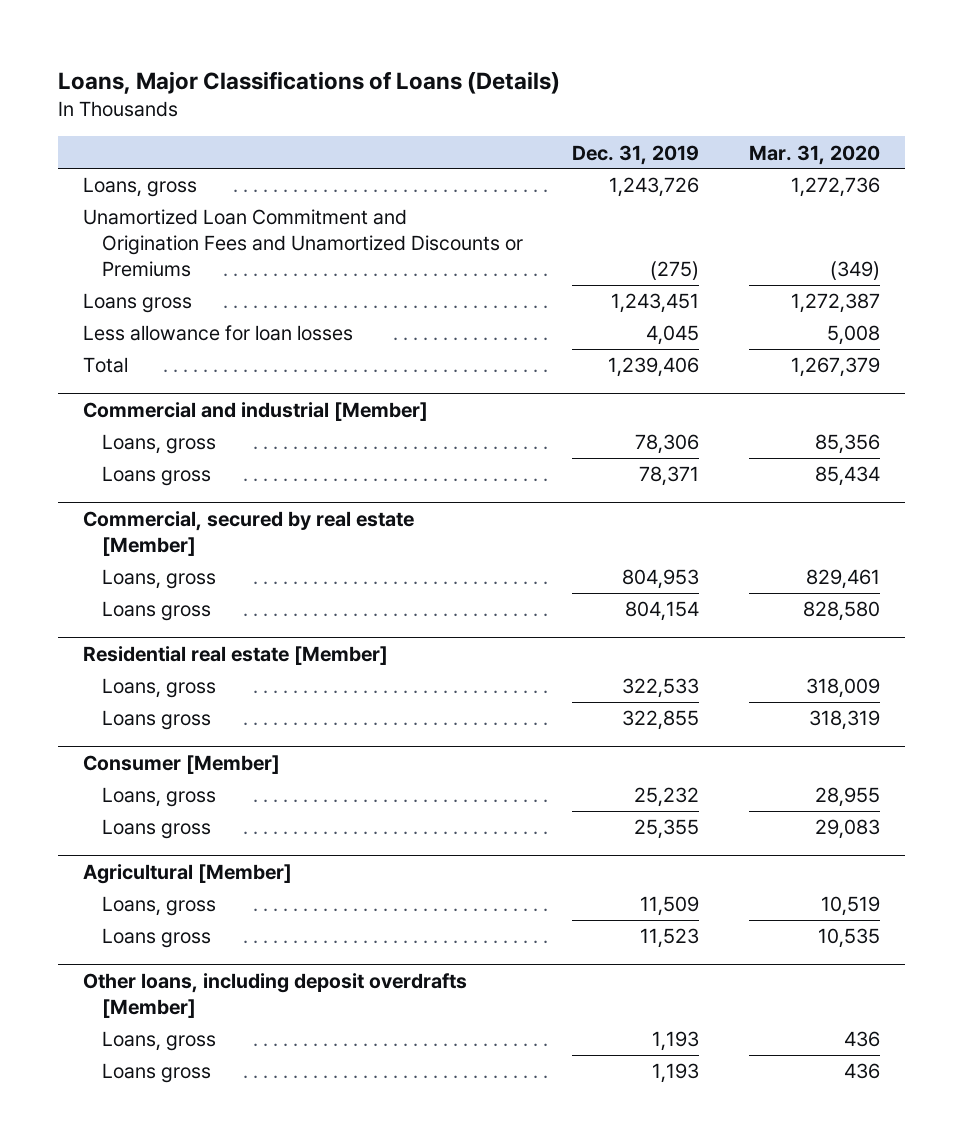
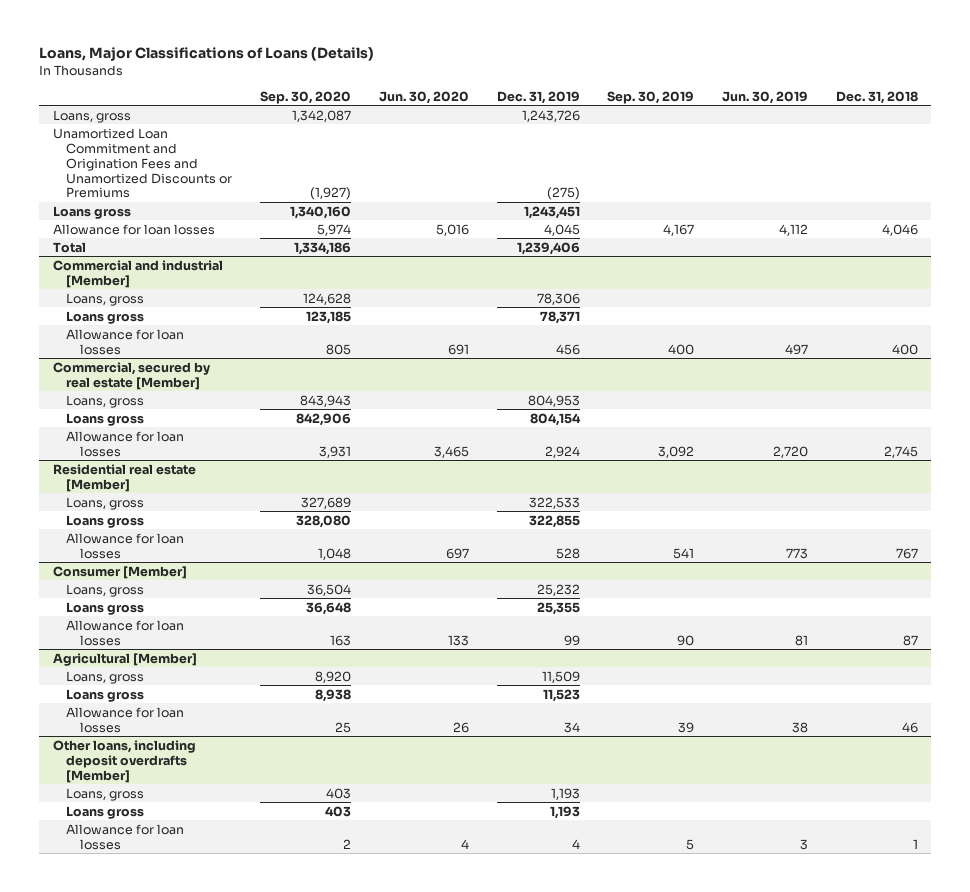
- | Dec. 31, 2019 | Mar. 31, 2020
+ | Sep. 30, 2020 | Jun. 30, 2020 | Dec. 31, 2019 | Sep. 30, 2019 | Jun. 30, 2019 | Dec. 31, 2018
- Less allowance for loan losses | 4,045 | 5,008
+ Allowance for loan losses | 5,974 | 5,016 | 4,045 | 4,167 | 4,112 | 4,046
@ Commercial and industrial [Member]
+ Allowance for loan losses | 805 | 691 | 456 | 400 | 497 | 400
@ Commercial, secured by real estate [Member]
+ Allowance for loan losses | 3,931 | 3,465 | 2,924 | 3,092 | 2,720 | 2,745
@ Residential real estate [Member]
+ Allowance for loan losses | 1,048 | 697 | 528 | 541 | 773 | 767
@ Consumer [Member]
+ Allowance for loan losses | 163 | 133 | 99 | 90 | 81 | 87
@ Agricultural [Member]
+ Allowance for loan losses | 25 | 26 | 34 | 39 | 38 | 46
@ Other loans, including deposit overdrafts [Member]
+ Allowance for loan losses | 2 | 4 | 4 | 5 | 3 | 1

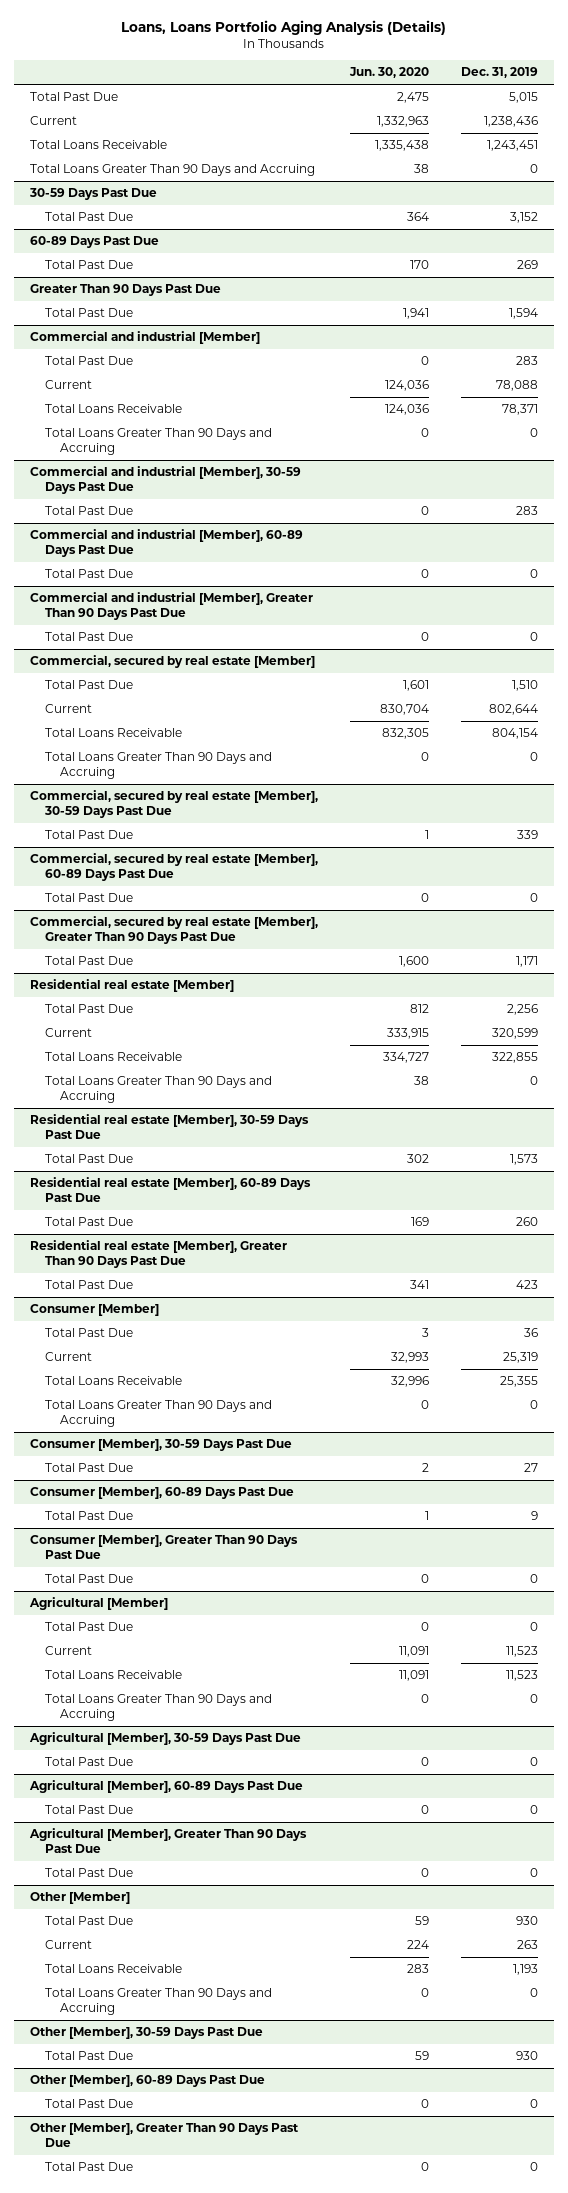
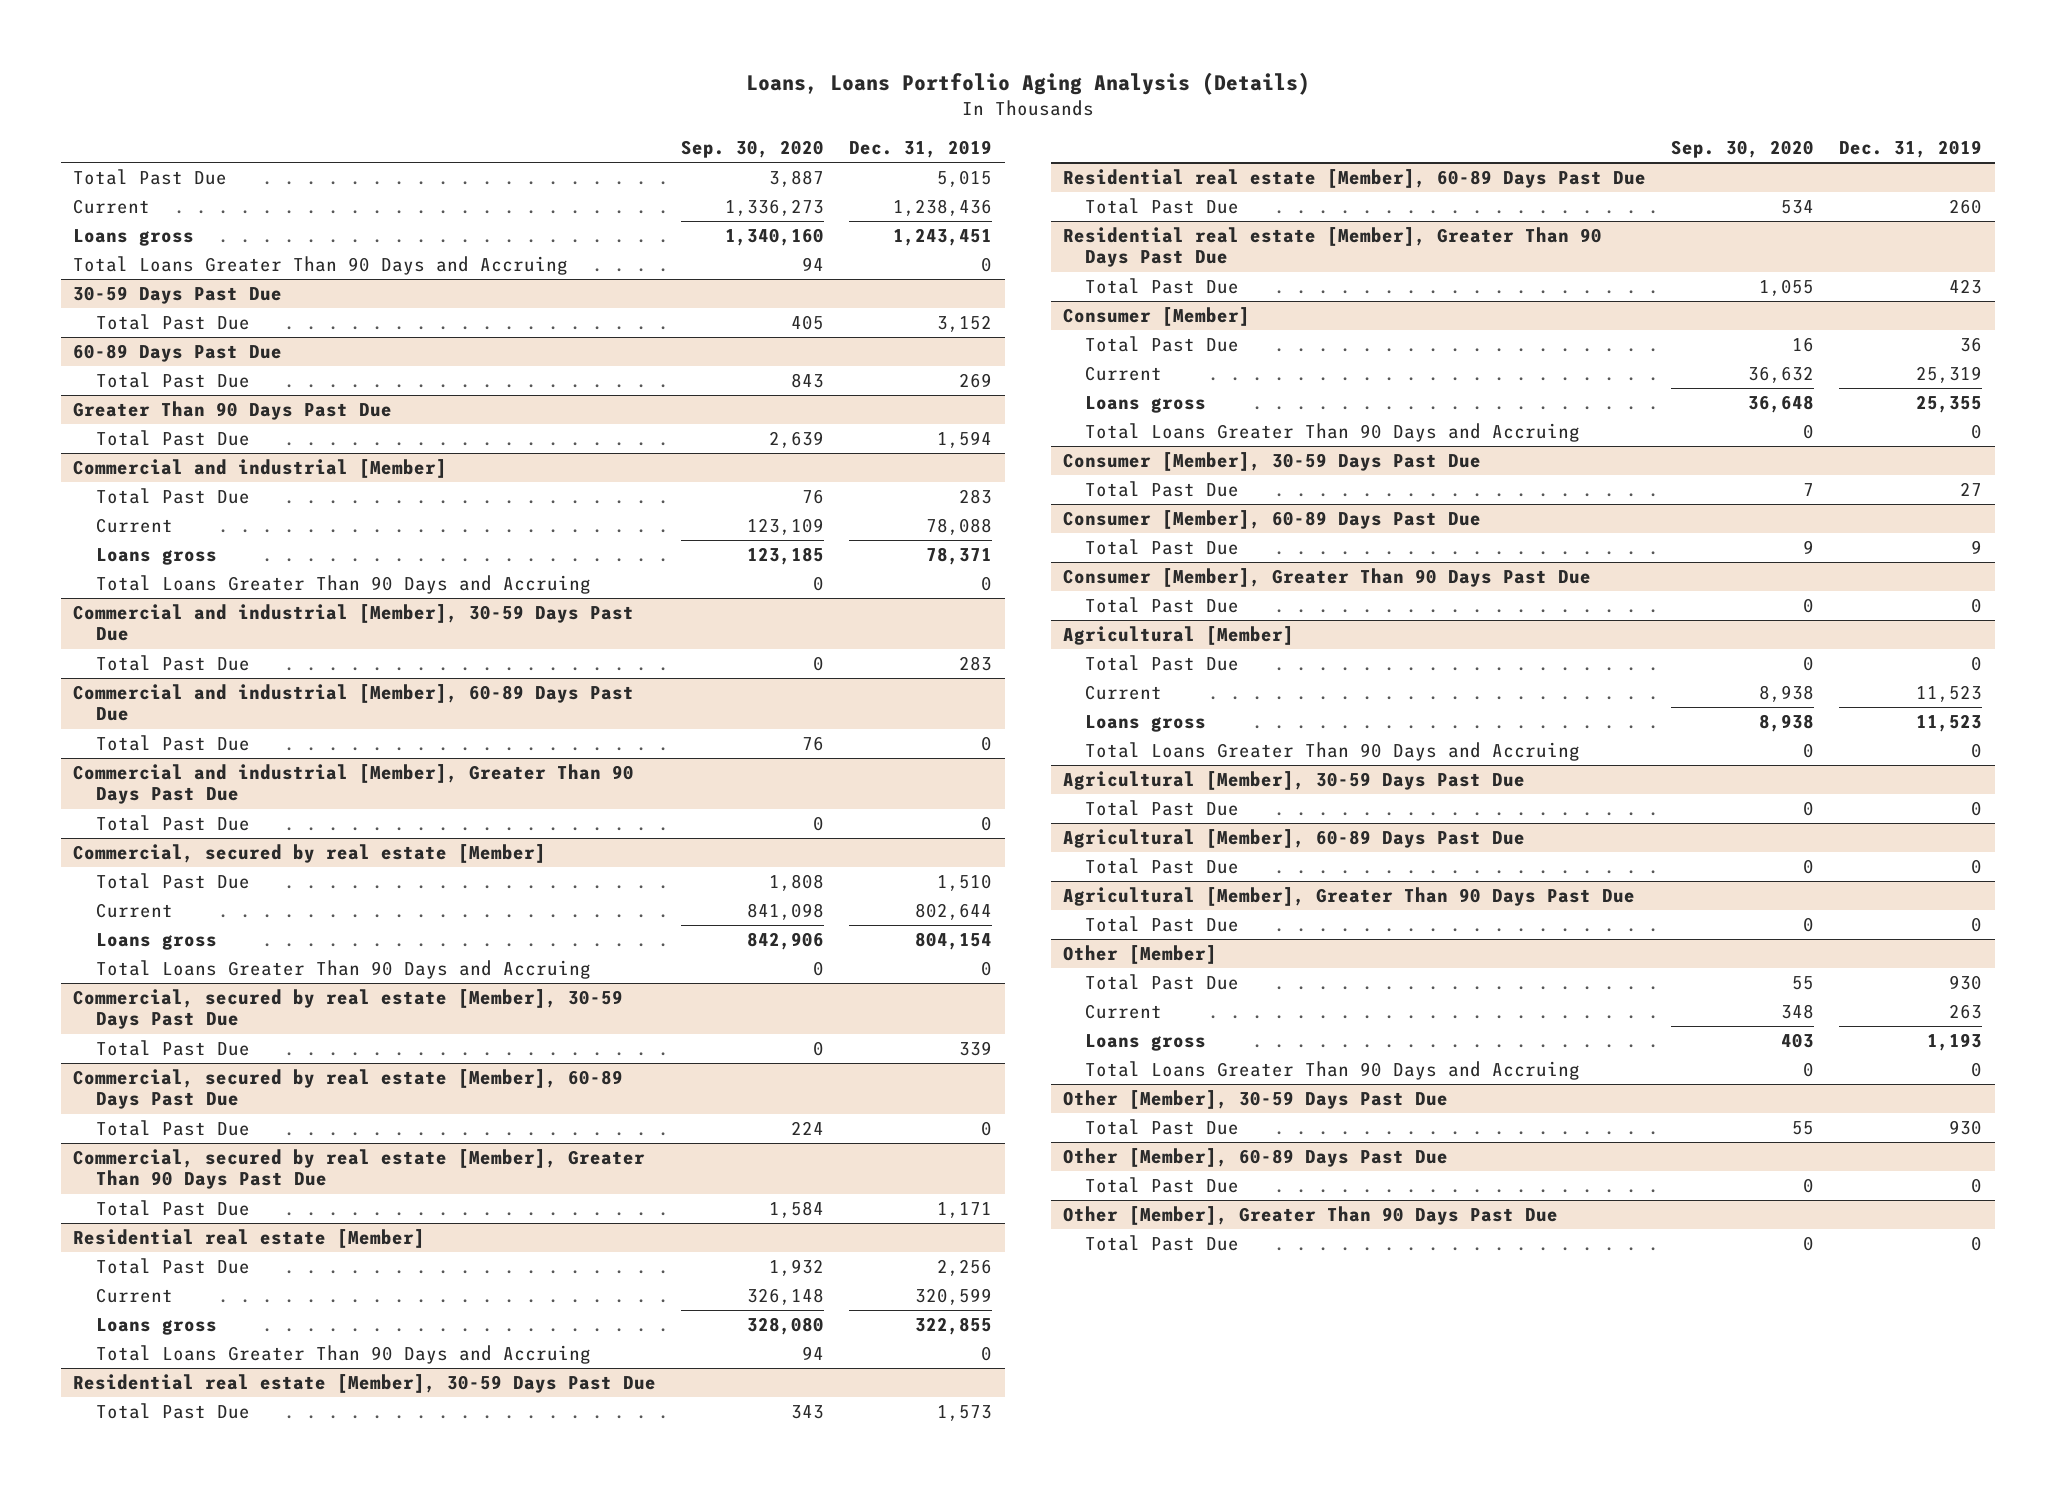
- | Jun. 30, 2020 | Dec. 31, 2019
+ | Sep. 30, 2020 | Dec. 31, 2019
- Total Loans Receivable | 1,335,438 | 1,243,451
+ Loans gross | 1,340,160 | 1,243,451
@ Commercial and industrial [Member]
- Total Loans Receivable | 124,036 | 78,371
+ Loans gross | 123,185 | 78,371
@ Commercial, secured by real estate [Member]
- Total Loans Receivable | 832,305 | 804,154
+ Loans gross | 842,906 | 804,154
@ Residential real estate [Member]
- Total Loans Receivable | 334,727 | 322,855
+ Loans gross | 328,080 | 322,855
@ Consumer [Member]
- Total Loans Receivable | 32,996 | 25,355
+ Loans gross | 36,648 | 25,355
@ Agricultural [Member]
- Total Loans Receivable | 11,091 | 11,523
+ Loans gross | 8,938 | 11,523
@ Other [Member]
- Total Loans Receivable | 283 | 1,193
+ Loans gross | 403 | 1,193

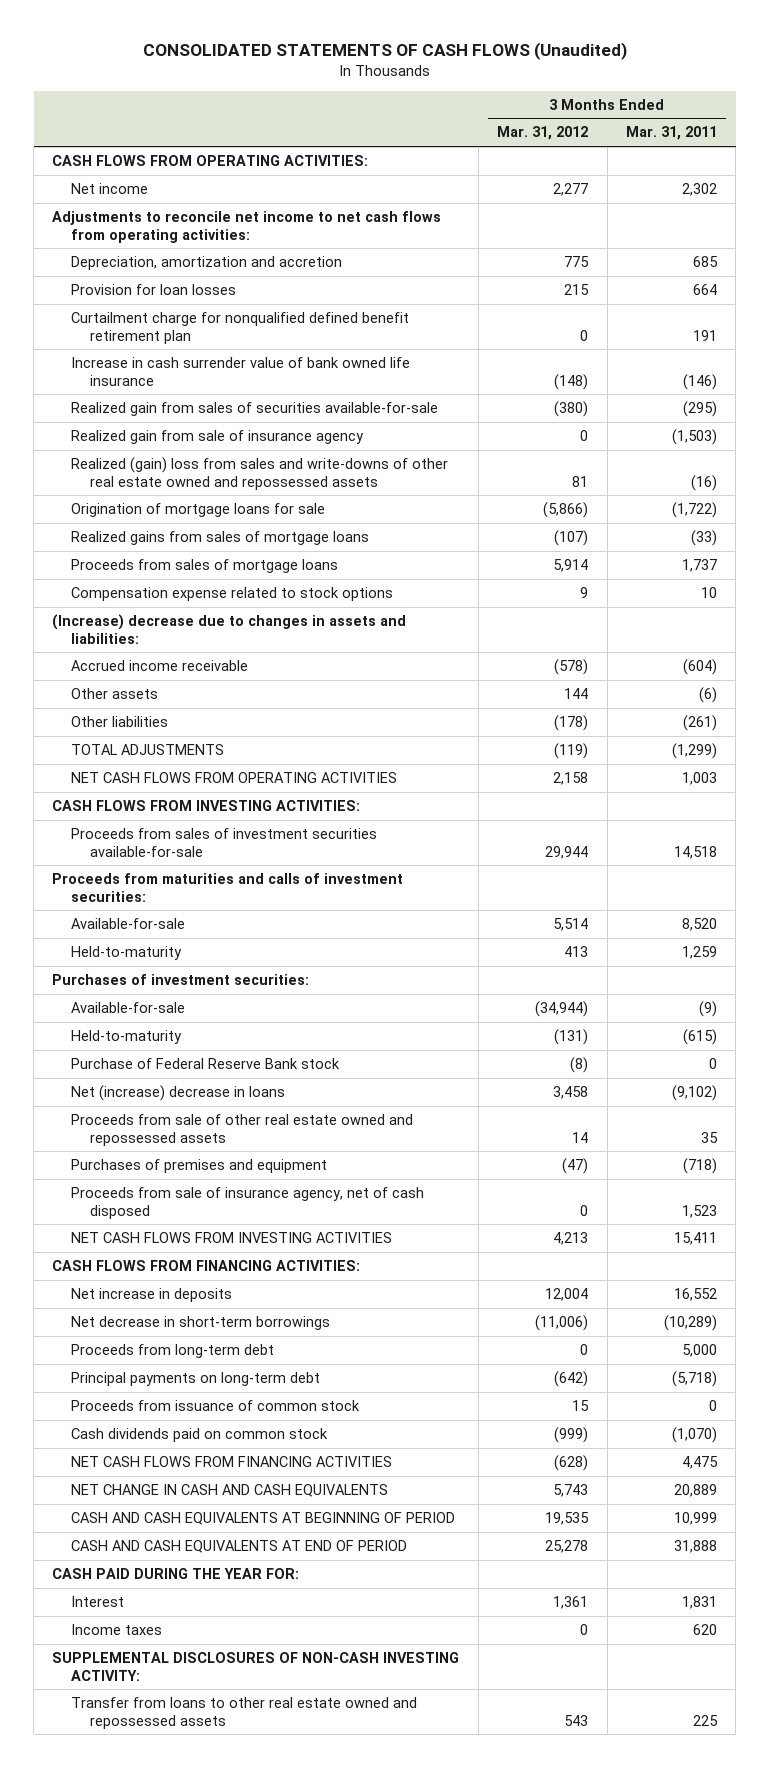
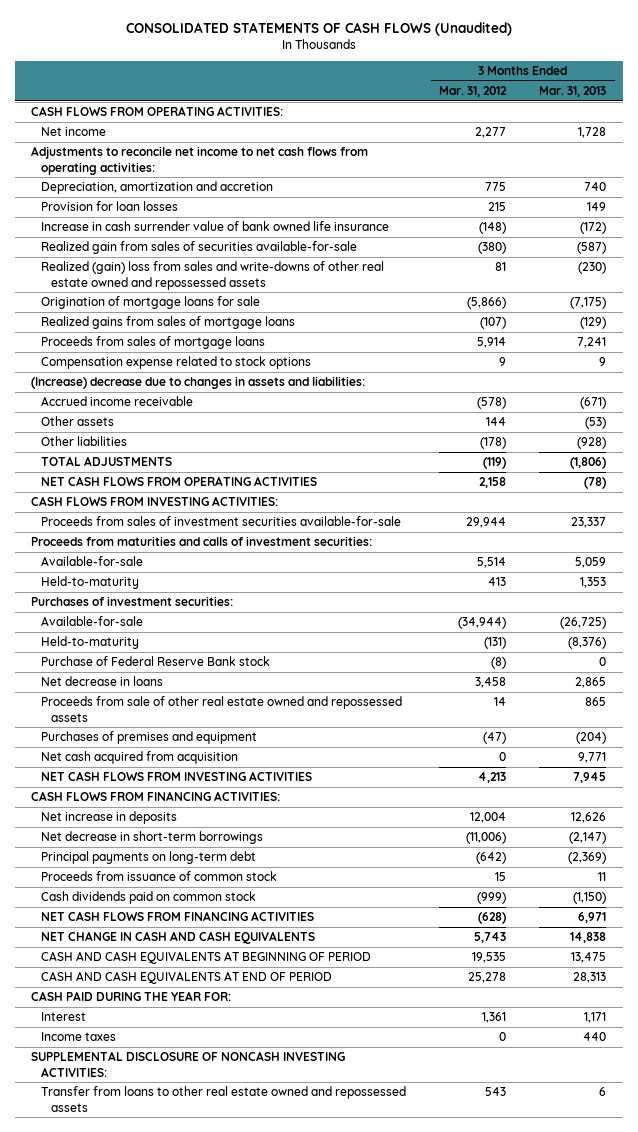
- | 3 Months Ended Mar. 31, 2012 | 3 Months Ended Mar. 31, 2011
+ | 3 Months Ended Mar. 31, 2012 | 3 Months Ended Mar. 31, 2013
- Curtailment charge for nonqualified defined benefit retirement plan | 0 | 191
- Realized gain from sale of insurance agency | 0 | (1,503)
- Net (increase) decrease in loans | 3,458 | (9,102)
+ Net decrease in loans | 3,458 | 2,865
- Proceeds from sale of insurance agency, net of cash disposed | 0 | 1,523
+ Net cash acquired from acquisition | 0 | 9,771
- Proceeds from long-term debt | 0 | 5,000
- SUPPLEMENTAL DISCLOSURES OF NON-CASH INVESTING ACTIVITY:
+ SUPPLEMENTAL DISCLOSURE OF NONCASH INVESTING ACTIVITIES:

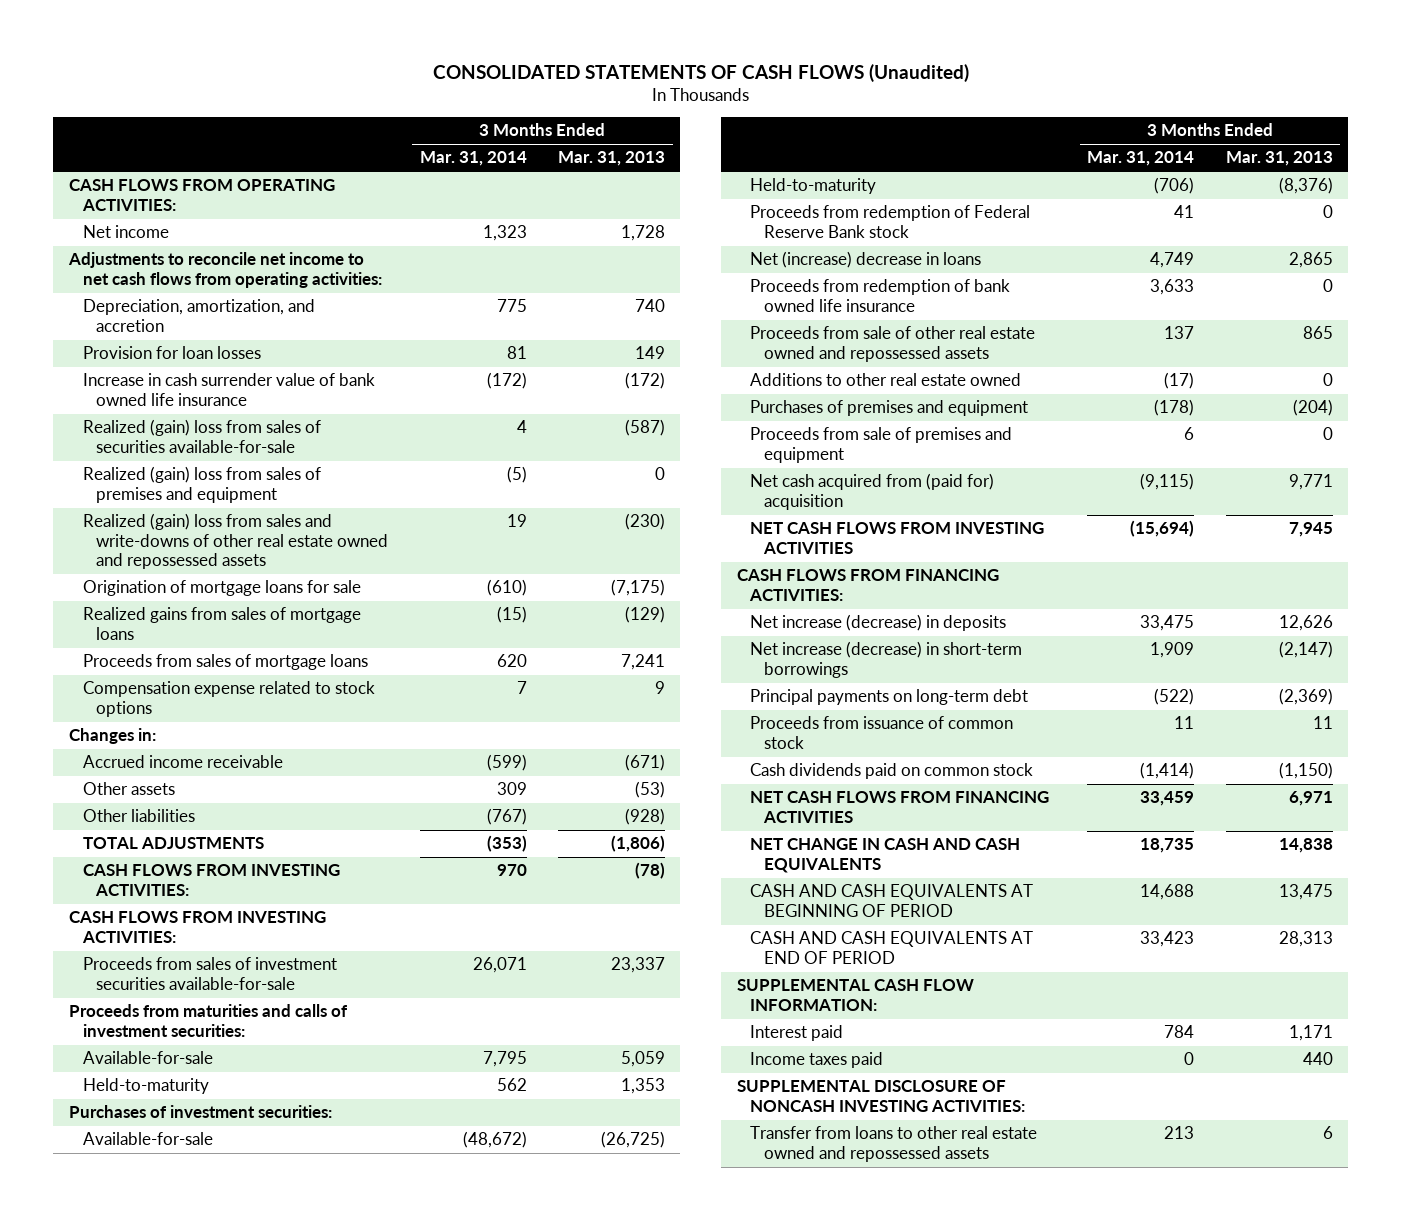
- | 3 Months Ended Mar. 31, 2012 | 3 Months Ended Mar. 31, 2013
+ | 3 Months Ended Mar. 31, 2014 | 3 Months Ended Mar. 31, 2013
- Depreciation, amortization and accretion | 775 | 740
+ Depreciation, amortization, and accretion | 775 | 740
- Realized gain from sales of securities available-for-sale | (380) | (587)
+ Realized (gain) loss from sales of securities available-for-sale | 4 | (587)
+ Realized (gain) loss from sales of premises and equipment | (5) | 0
- (Increase) decrease due to changes in assets and liabilities:
+ Changes in:
- NET CASH FLOWS FROM OPERATING ACTIVITIES | 2,158 | (78)
+ CASH FLOWS FROM INVESTING ACTIVITIES: | 970 | (78)
- Purchase of Federal Reserve Bank stock | (8) | 0
- Net decrease in loans | 3,458 | 2,865
+ Proceeds from redemption of Federal Reserve Bank stock | 41 | 0
+ Net (increase) decrease in loans | 4,749 | 2,865
+ Proceeds from redemption of bank owned life insurance | 3,633 | 0
+ Additions to other real estate owned | (17) | 0
- Net cash acquired from acquisition | 0 | 9,771
+ Proceeds from sale of premises and equipment | 6 | 0
+ Net cash acquired from (paid for) acquisition | (9,115) | 9,771
- Net increase in deposits | 12,004 | 12,626
- Net decrease in short-term borrowings | (11,006) | (2,147)
+ Net increase (decrease) in deposits | 33,475 | 12,626
+ Net increase (decrease) in short-term borrowings | 1,909 | (2,147)
- CASH PAID DURING THE YEAR FOR:
- Interest | 1,361 | 1,171
- Income taxes | 0 | 440
+ SUPPLEMENTAL CASH FLOW INFORMATION:
+ Interest paid | 784 | 1,171
+ Income taxes paid | 0 | 440

